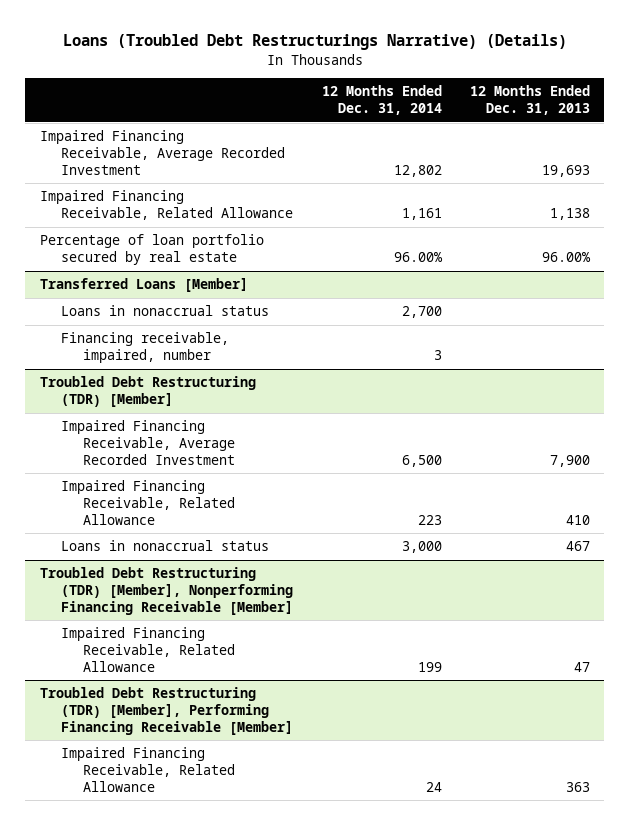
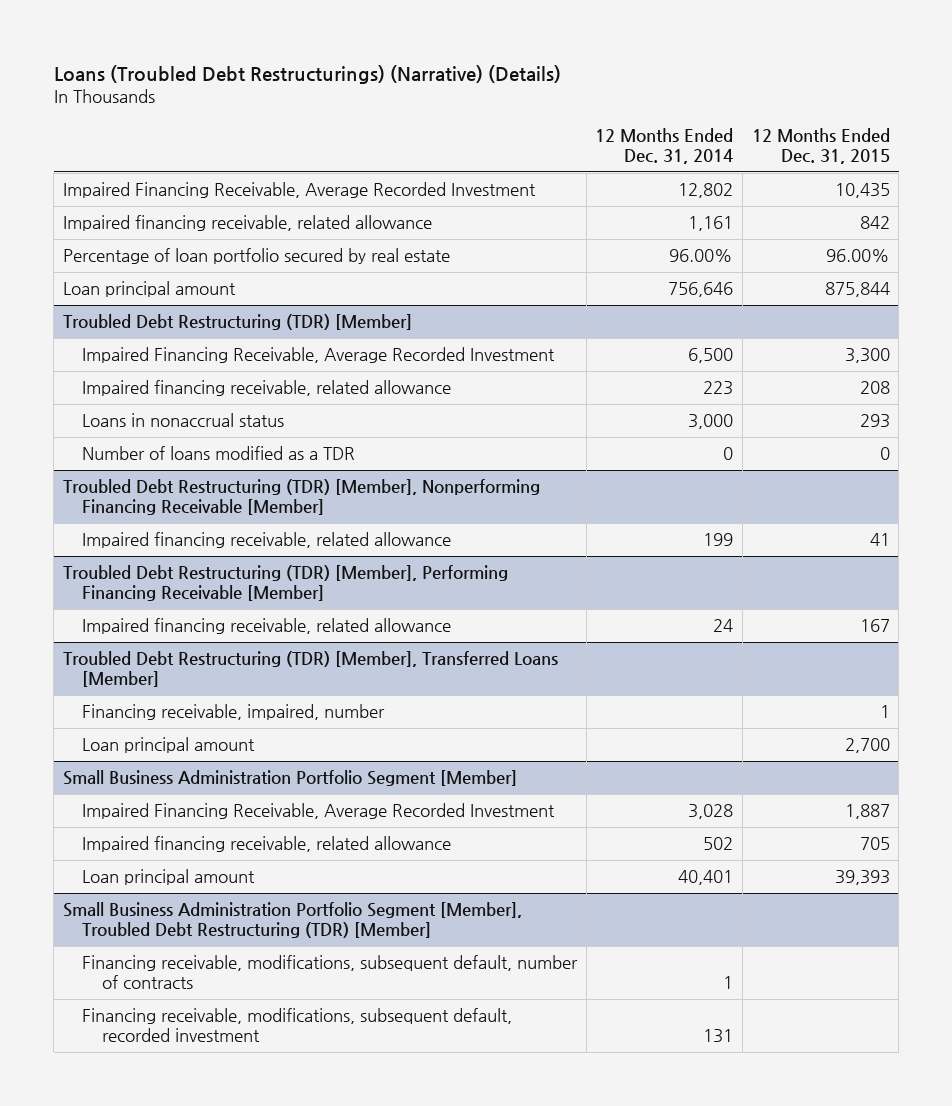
- Loans (Troubled Debt Restructurings Narrative) (Details)
+ Loans (Troubled Debt Restructurings) (Narrative) (Details)
- | 12 Months Ended Dec. 31, 2014 | 12 Months Ended Dec. 31, 2013
+ | 12 Months Ended Dec. 31, 2014 | 12 Months Ended Dec. 31, 2015
- Impaired Financing Receivable, Related Allowance | 1,161 | 1,138
+ Impaired financing receivable, related allowance | 1,161 | 842
- Transferred Loans [Member]
- Loans in nonaccrual status | 2,700 |
- Financing receivable, impaired, number | 3 |
+ Loan principal amount | 756,646 | 875,844
@ Troubled Debt Restructuring (TDR) [Member]
- Impaired Financing Receivable, Related Allowance | 223 | 410
+ Impaired financing receivable, related allowance | 223 | 208
+ Number of loans modified as a TDR | 0 | 0
@ Troubled Debt Restructuring (TDR) [Member], Nonperforming Financing Receivable [Member]
- Impaired Financing Receivable, Related Allowance | 199 | 47
+ Impaired financing receivable, related allowance | 199 | 41
@ Troubled Debt Restructuring (TDR) [Member], Performing Financing Receivable [Member]
- Impaired Financing Receivable, Related Allowance | 24 | 363
+ Impaired financing receivable, related allowance | 24 | 167
+ Troubled Debt Restructuring (TDR) [Member], Transferred Loans [Member]
+ Financing receivable, impaired, number | | 1
+ Loan principal amount | | 2,700
+ Small Business Administration Portfolio Segment [Member]
+ Impaired Financing Receivable, Average Recorded Investment | 3,028 | 1,887
+ Impaired financing receivable, related allowance | 502 | 705
+ Loan principal amount | 40,401 | 39,393
+ Small Business Administration Portfolio Segment [Member], Troubled Debt Restructuring (TDR) [Member]
+ Financing receivable, modifications, subsequent default, number of contracts | 1 |
+ Financing receivable, modifications, subsequent default, recorded investment | 131 |

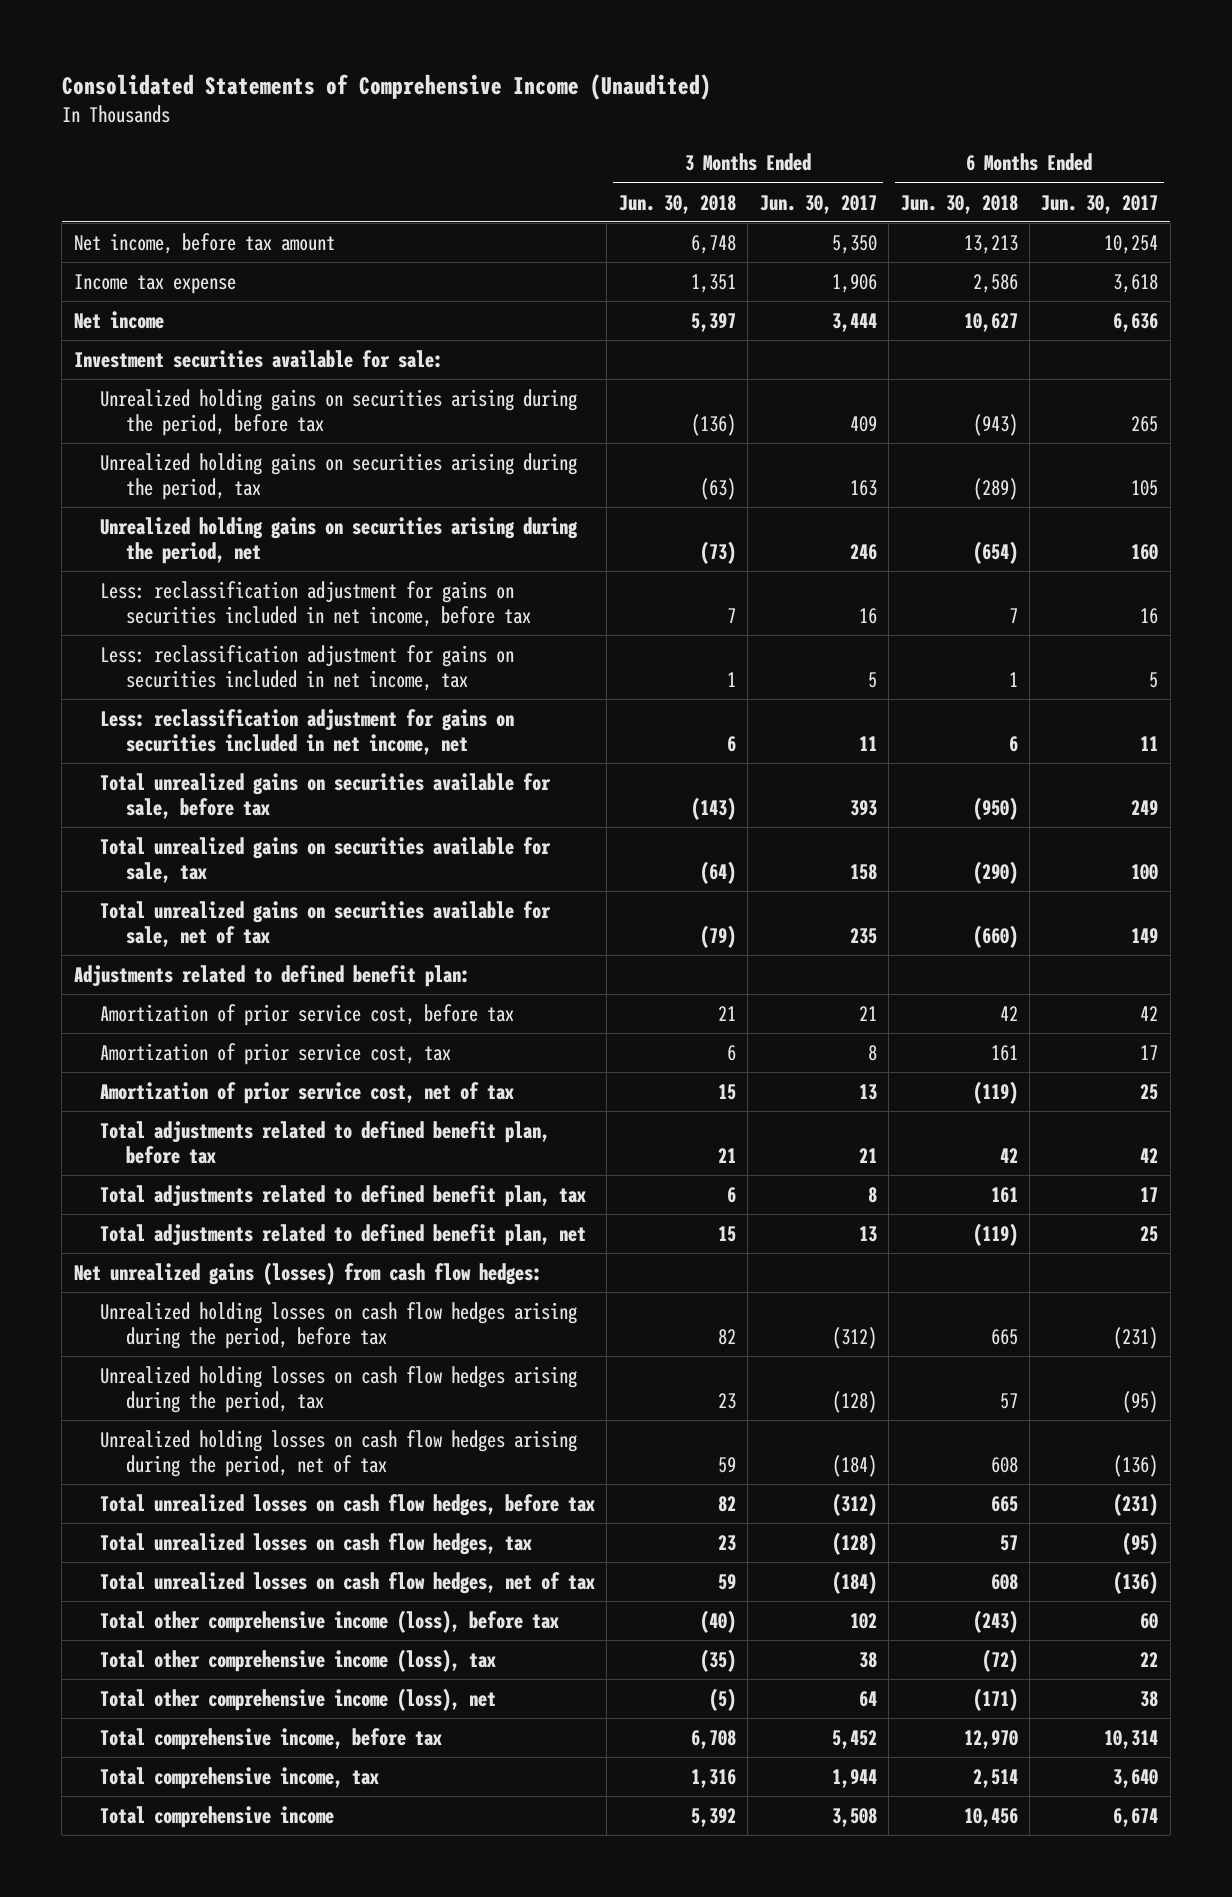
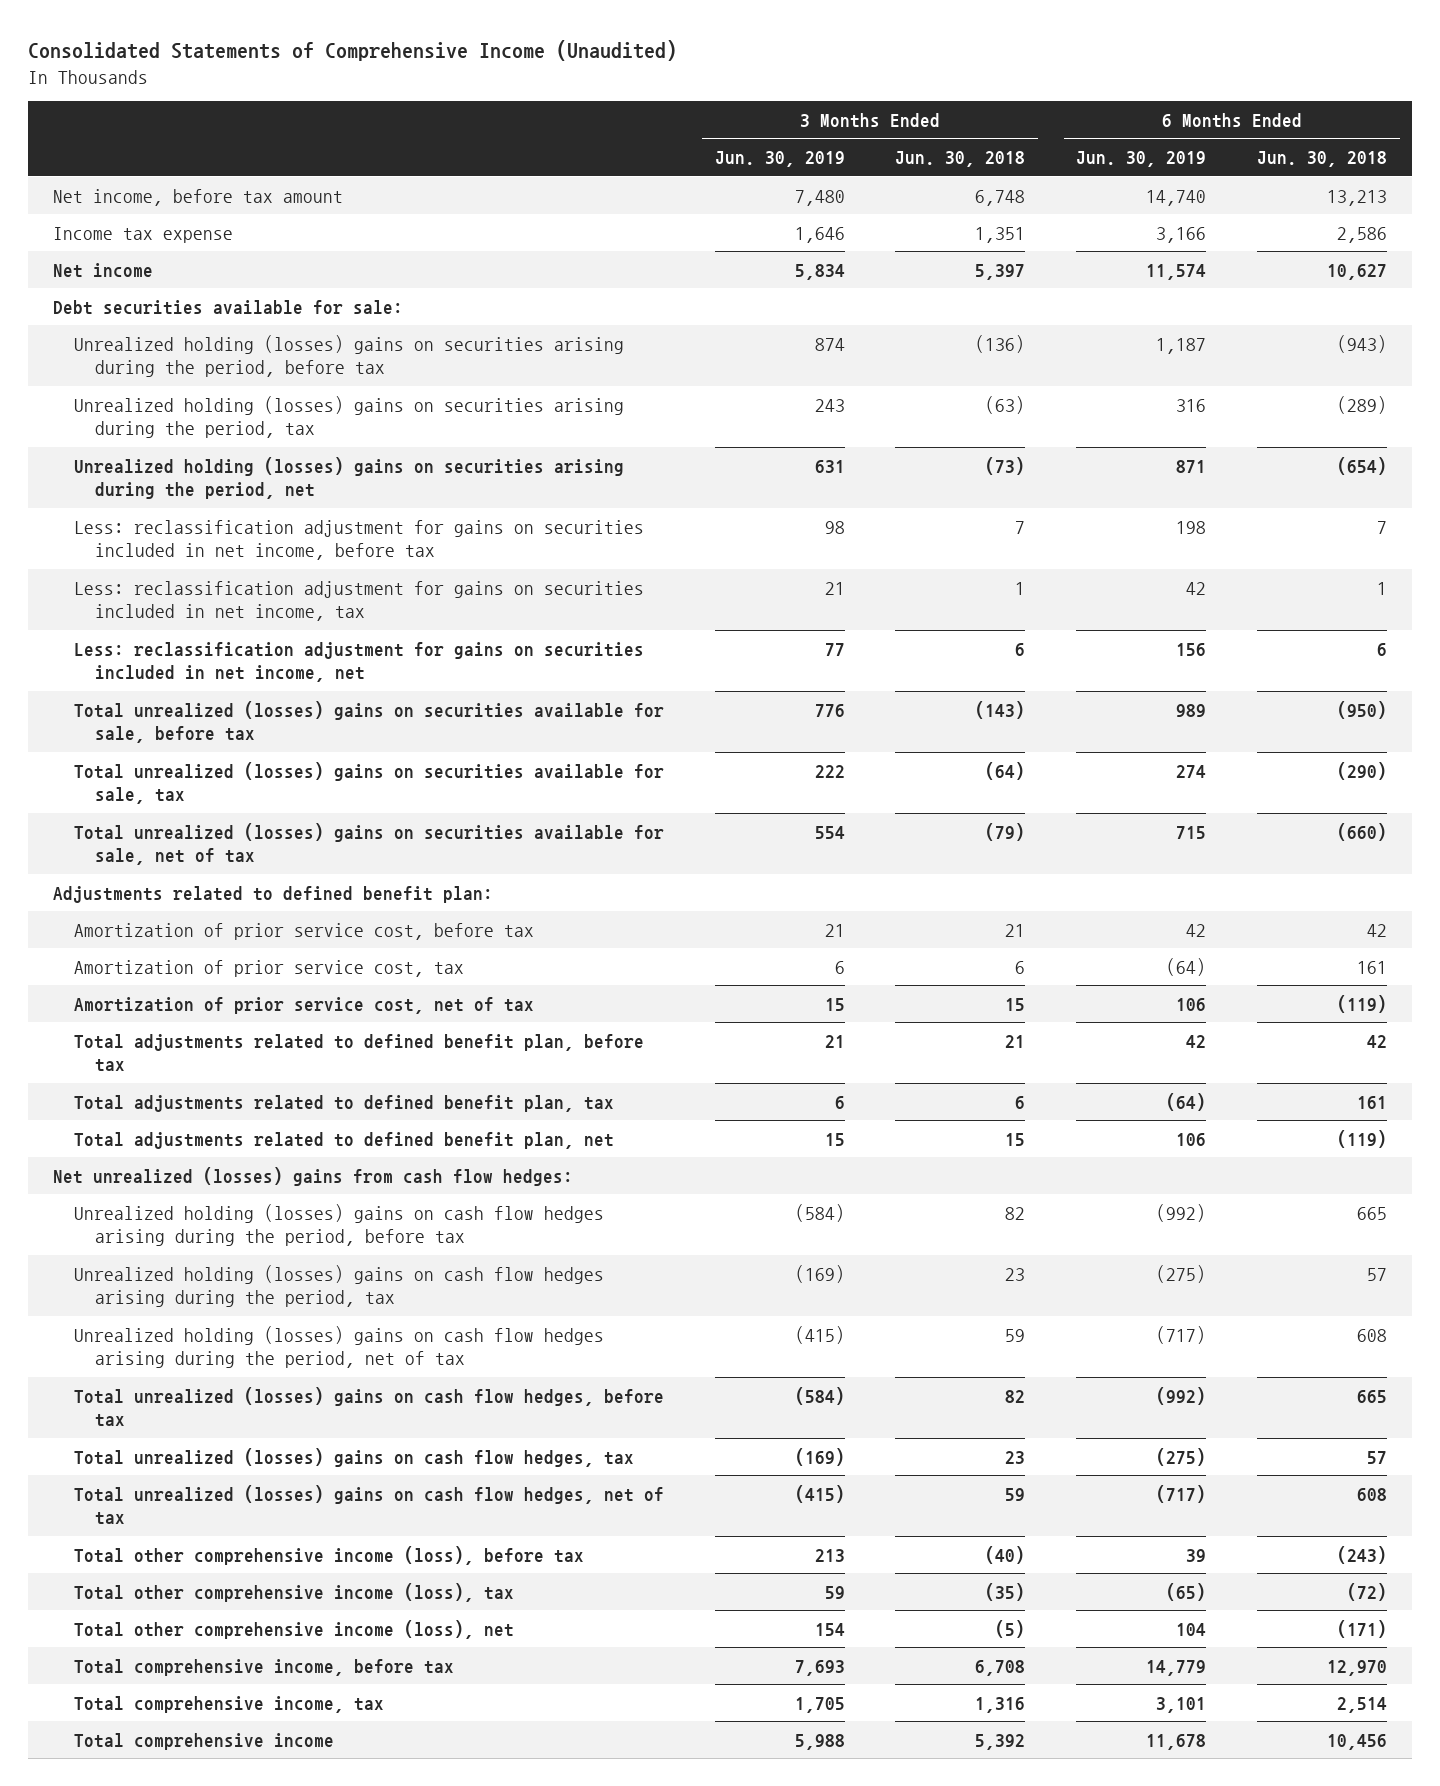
- | 3 Months Ended Jun. 30, 2018 | 3 Months Ended Jun. 30, 2017 | 6 Months Ended Jun. 30, 2018 | 6 Months Ended Jun. 30, 2017
+ | 3 Months Ended Jun. 30, 2019 | 3 Months Ended Jun. 30, 2018 | 6 Months Ended Jun. 30, 2019 | 6 Months Ended Jun. 30, 2018
- Investment securities available for sale:
- Unrealized holding gains on securities arising during the period, before tax | (136) | 409 | (943) | 265
- Unrealized holding gains on securities arising during the period, tax | (63) | 163 | (289) | 105
- Unrealized holding gains on securities arising during the period, net | (73) | 246 | (654) | 160
+ Debt securities available for sale:
+ Unrealized holding (losses) gains on securities arising during the period, before tax | 874 | (136) | 1,187 | (943)
+ Unrealized holding (losses) gains on securities arising during the period, tax | 243 | (63) | 316 | (289)
+ Unrealized holding (losses) gains on securities arising during the period, net | 631 | (73) | 871 | (654)
- Total unrealized gains on securities available for sale, before tax | (143) | 393 | (950) | 249
- Total unrealized gains on securities available for sale, tax | (64) | 158 | (290) | 100
- Total unrealized gains on securities available for sale, net of tax | (79) | 235 | (660) | 149
+ Total unrealized (losses) gains on securities available for sale, before tax | 776 | (143) | 989 | (950)
+ Total unrealized (losses) gains on securities available for sale, tax | 222 | (64) | 274 | (290)
+ Total unrealized (losses) gains on securities available for sale, net of tax | 554 | (79) | 715 | (660)
- Net unrealized gains (losses) from cash flow hedges:
- Unrealized holding losses on cash flow hedges arising during the period, before tax | 82 | (312) | 665 | (231)
- Unrealized holding losses on cash flow hedges arising during the period, tax | 23 | (128) | 57 | (95)
- Unrealized holding losses on cash flow hedges arising during the period, net of tax | 59 | (184) | 608 | (136)
- Total unrealized losses on cash flow hedges, before tax | 82 | (312) | 665 | (231)
- Total unrealized losses on cash flow hedges, tax | 23 | (128) | 57 | (95)
- Total unrealized losses on cash flow hedges, net of tax | 59 | (184) | 608 | (136)
+ Net unrealized (losses) gains from cash flow hedges:
+ Unrealized holding (losses) gains on cash flow hedges arising during the period, before tax | (584) | 82 | (992) | 665
+ Unrealized holding (losses) gains on cash flow hedges arising during the period, tax | (169) | 23 | (275) | 57
+ Unrealized holding (losses) gains on cash flow hedges arising during the period, net of tax | (415) | 59 | (717) | 608
+ Total unrealized (losses) gains on cash flow hedges, before tax | (584) | 82 | (992) | 665
+ Total unrealized (losses) gains on cash flow hedges, tax | (169) | 23 | (275) | 57
+ Total unrealized (losses) gains on cash flow hedges, net of tax | (415) | 59 | (717) | 608

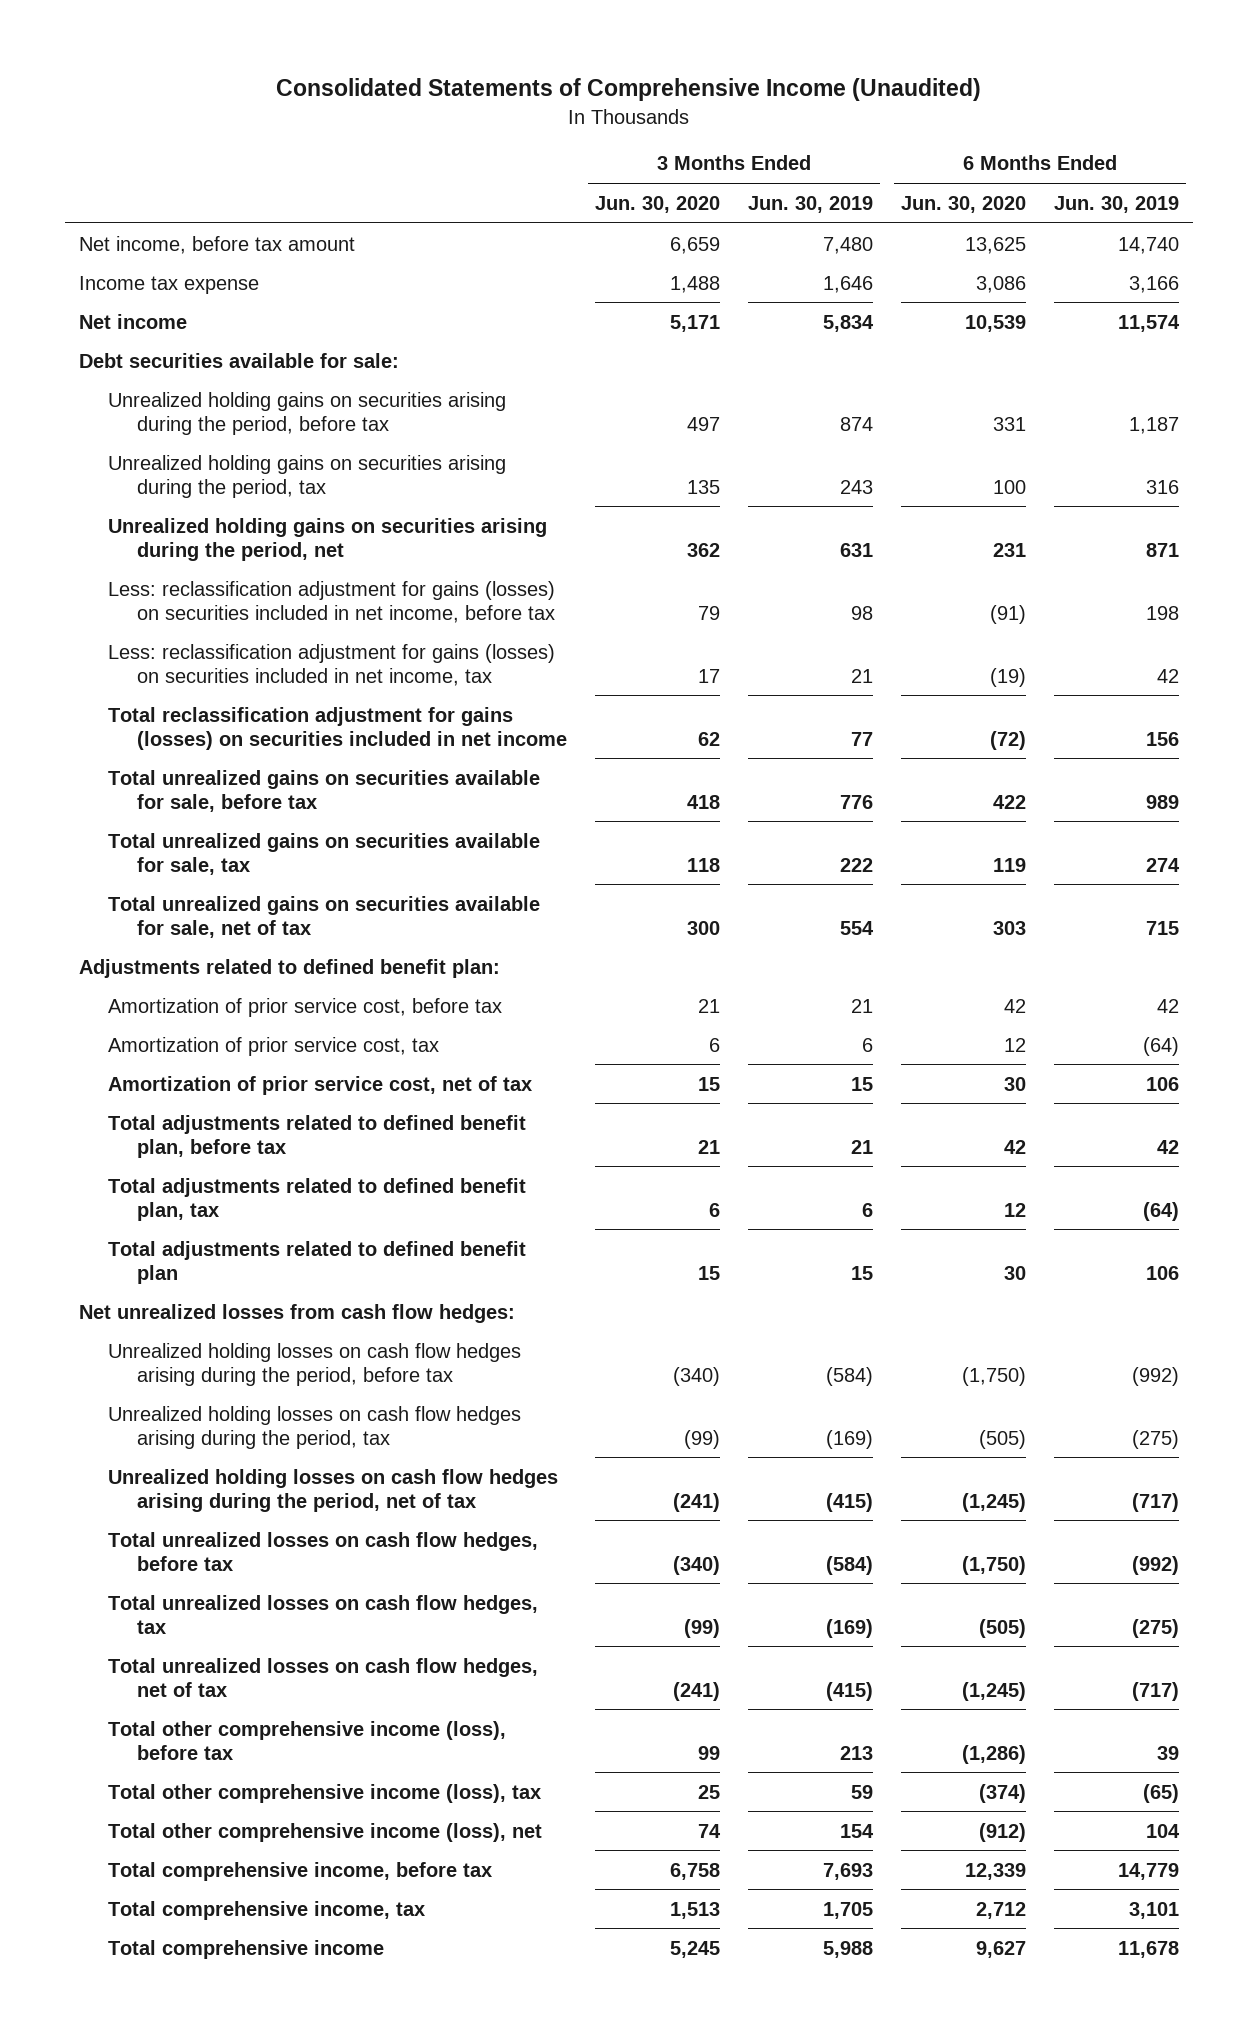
- | 3 Months Ended Jun. 30, 2019 | 3 Months Ended Jun. 30, 2018 | 6 Months Ended Jun. 30, 2019 | 6 Months Ended Jun. 30, 2018
+ | 3 Months Ended Jun. 30, 2020 | 3 Months Ended Jun. 30, 2019 | 6 Months Ended Jun. 30, 2020 | 6 Months Ended Jun. 30, 2019
- Unrealized holding (losses) gains on securities arising during the period, before tax | 874 | (136) | 1,187 | (943)
- Unrealized holding (losses) gains on securities arising during the period, tax | 243 | (63) | 316 | (289)
- Unrealized holding (losses) gains on securities arising during the period, net | 631 | (73) | 871 | (654)
- Less: reclassification adjustment for gains on securities included in net income, before tax | 98 | 7 | 198 | 7
- Less: reclassification adjustment for gains on securities included in net income, tax | 21 | 1 | 42 | 1
- Less: reclassification adjustment for gains on securities included in net income, net | 77 | 6 | 156 | 6
- Total unrealized (losses) gains on securities available for sale, before tax | 776 | (143) | 989 | (950)
- Total unrealized (losses) gains on securities available for sale, tax | 222 | (64) | 274 | (290)
- Total unrealized (losses) gains on securities available for sale, net of tax | 554 | (79) | 715 | (660)
+ Unrealized holding gains on securities arising during the period, before tax | 497 | 874 | 331 | 1,187
+ Unrealized holding gains on securities arising during the period, tax | 135 | 243 | 100 | 316
+ Unrealized holding gains on securities arising during the period, net | 362 | 631 | 231 | 871
+ Less: reclassification adjustment for gains (losses) on securities included in net income, before tax | 79 | 98 | (91) | 198
+ Less: reclassification adjustment for gains (losses) on securities included in net income, tax | 17 | 21 | (19) | 42
+ Total reclassification adjustment for gains (losses) on securities included in net income | 62 | 77 | (72) | 156
+ Total unrealized gains on securities available for sale, before tax | 418 | 776 | 422 | 989
+ Total unrealized gains on securities available for sale, tax | 118 | 222 | 119 | 274
+ Total unrealized gains on securities available for sale, net of tax | 300 | 554 | 303 | 715
- Total adjustments related to defined benefit plan, net | 15 | 15 | 106 | (119)
- Net unrealized (losses) gains from cash flow hedges:
- Unrealized holding (losses) gains on cash flow hedges arising during the period, before tax | (584) | 82 | (992) | 665
- Unrealized holding (losses) gains on cash flow hedges arising during the period, tax | (169) | 23 | (275) | 57
- Unrealized holding (losses) gains on cash flow hedges arising during the period, net of tax | (415) | 59 | (717) | 608
- Total unrealized (losses) gains on cash flow hedges, before tax | (584) | 82 | (992) | 665
- Total unrealized (losses) gains on cash flow hedges, tax | (169) | 23 | (275) | 57
- Total unrealized (losses) gains on cash flow hedges, net of tax | (415) | 59 | (717) | 608
+ Total adjustments related to defined benefit plan | 15 | 15 | 30 | 106
+ Net unrealized losses from cash flow hedges:
+ Unrealized holding losses on cash flow hedges arising during the period, before tax | (340) | (584) | (1,750) | (992)
+ Unrealized holding losses on cash flow hedges arising during the period, tax | (99) | (169) | (505) | (275)
+ Unrealized holding losses on cash flow hedges arising during the period, net of tax | (241) | (415) | (1,245) | (717)
+ Total unrealized losses on cash flow hedges, before tax | (340) | (584) | (1,750) | (992)
+ Total unrealized losses on cash flow hedges, tax | (99) | (169) | (505) | (275)
+ Total unrealized losses on cash flow hedges, net of tax | (241) | (415) | (1,245) | (717)

